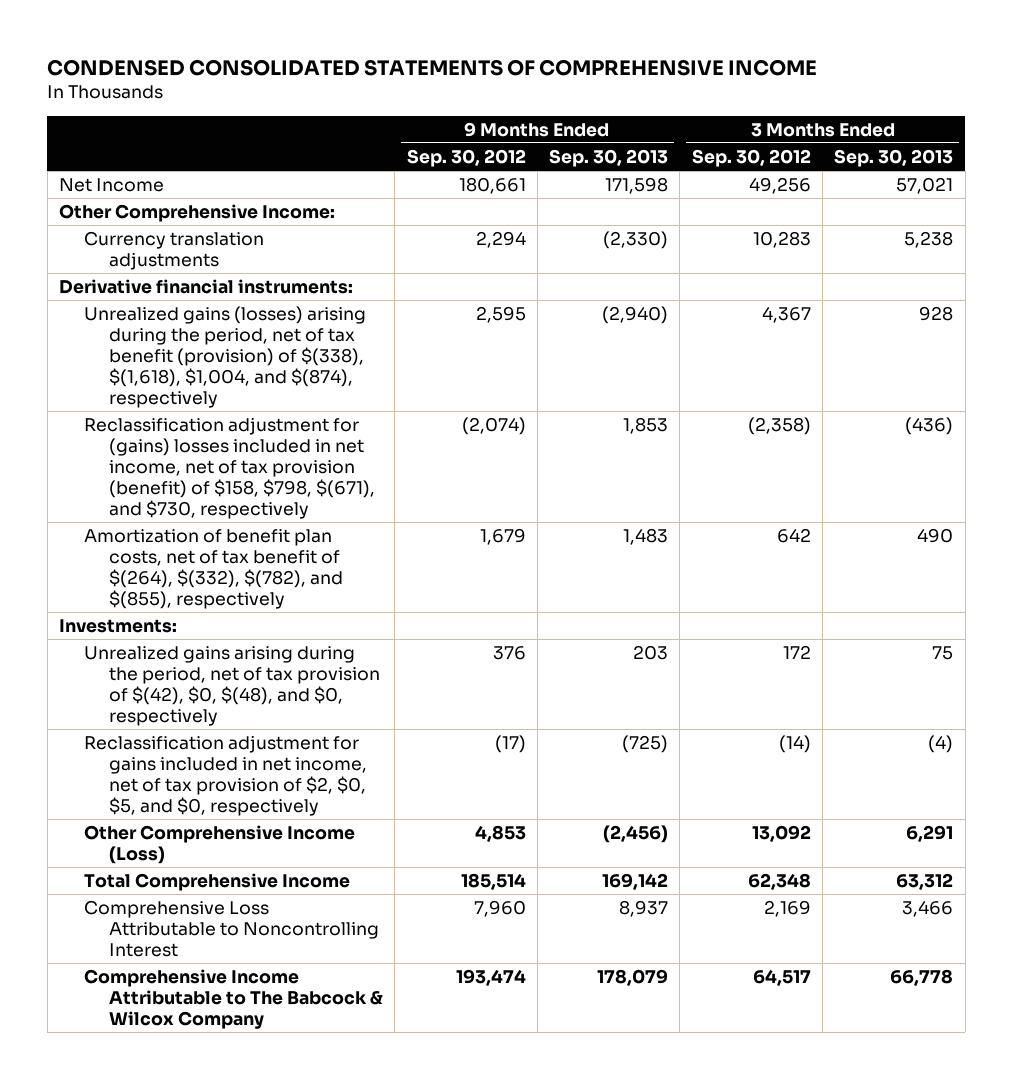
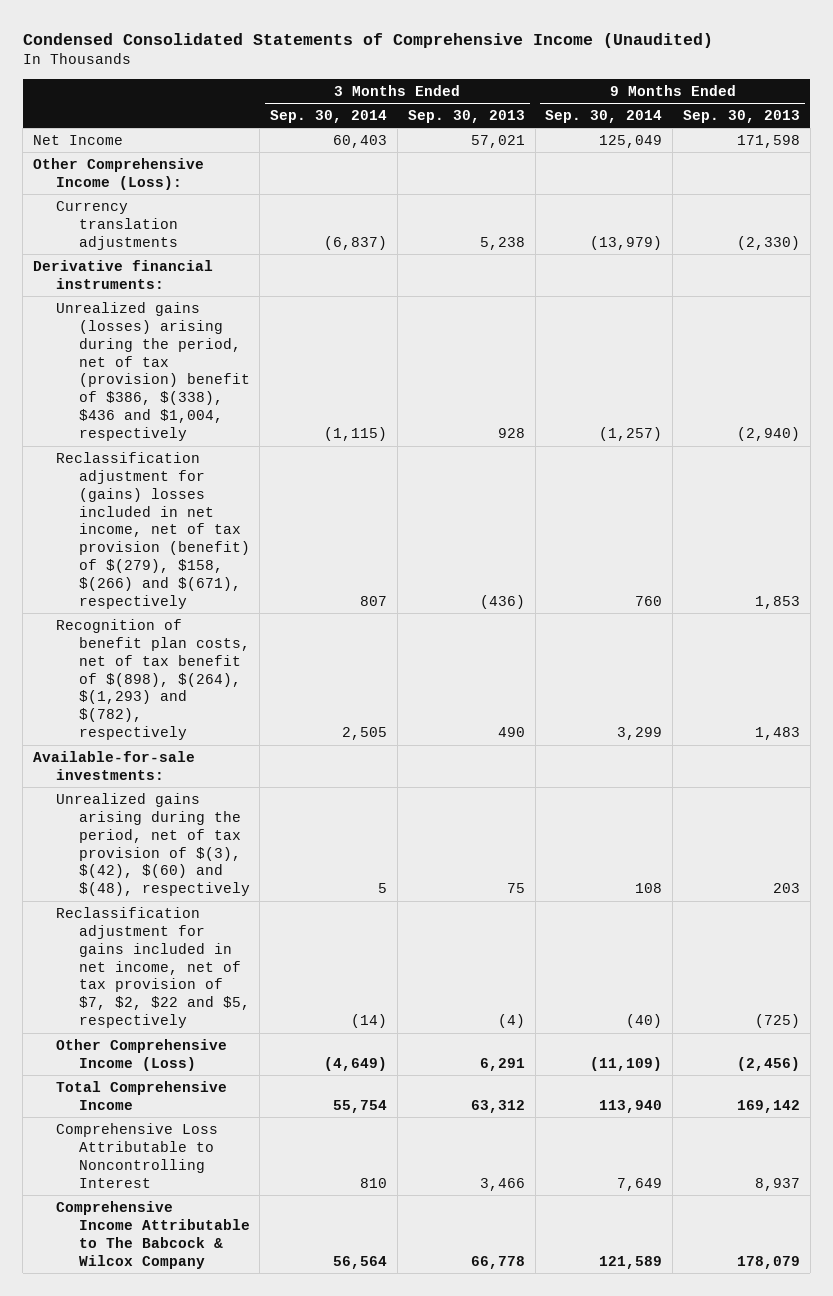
- CONDENSED CONSOLIDATED STATEMENTS OF COMPREHENSIVE INCOME
+ Condensed Consolidated Statements of Comprehensive Income (Unaudited)
- | 9 Months Ended Sep. 30, 2012 | 9 Months Ended Sep. 30, 2013 | 3 Months Ended Sep. 30, 2012 | 3 Months Ended Sep. 30, 2013
+ | 3 Months Ended Sep. 30, 2014 | 3 Months Ended Sep. 30, 2013 | 9 Months Ended Sep. 30, 2014 | 9 Months Ended Sep. 30, 2013
- Other Comprehensive Income:
+ Other Comprehensive Income (Loss):
- Unrealized gains (losses) arising during the period, net of tax benefit (provision) of $(338), $(1,618), $1,004, and $(874), respectively | 2,595 | (2,940) | 4,367 | 928
- Reclassification adjustment for (gains) losses included in net income, net of tax provision (benefit) of $158, $798, $(671), and $730, respectively | (2,074) | 1,853 | (2,358) | (436)
- Amortization of benefit plan costs, net of tax benefit of $(264), $(332), $(782), and $(855), respectively | 1,679 | 1,483 | 642 | 490
- Investments:
- Unrealized gains arising during the period, net of tax provision of $(42), $0, $(48), and $0, respectively | 376 | 203 | 172 | 75
- Reclassification adjustment for gains included in net income, net of tax provision of $2, $0, $5, and $0, respectively | (17) | (725) | (14) | (4)
+ Unrealized gains (losses) arising during the period, net of tax (provision) benefit of $386, $(338), $436 and $1,004, respectively | (1,115) | 928 | (1,257) | (2,940)
+ Reclassification adjustment for (gains) losses included in net income, net of tax provision (benefit) of $(279), $158, $(266) and $(671), respectively | 807 | (436) | 760 | 1,853
+ Recognition of benefit plan costs, net of tax benefit of $(898), $(264), $(1,293) and $(782), respectively | 2,505 | 490 | 3,299 | 1,483
+ Available-for-sale investments:
+ Unrealized gains arising during the period, net of tax provision of $(3), $(42), $(60) and $(48), respectively | 5 | 75 | 108 | 203
+ Reclassification adjustment for gains included in net income, net of tax provision of $7, $2, $22 and $5, respectively | (14) | (4) | (40) | (725)

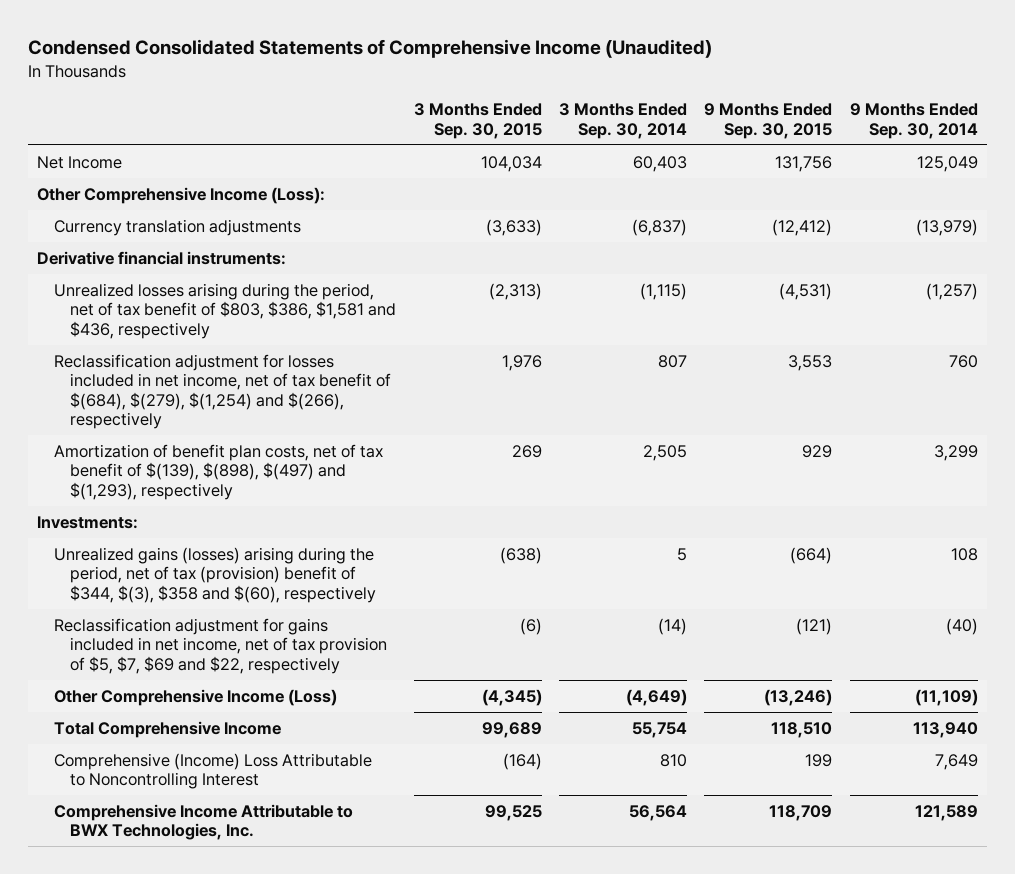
- | 3 Months Ended Sep. 30, 2014 | 3 Months Ended Sep. 30, 2013 | 9 Months Ended Sep. 30, 2014 | 9 Months Ended Sep. 30, 2013
+ | 3 Months Ended Sep. 30, 2015 | 3 Months Ended Sep. 30, 2014 | 9 Months Ended Sep. 30, 2015 | 9 Months Ended Sep. 30, 2014
- Unrealized gains (losses) arising during the period, net of tax (provision) benefit of $386, $(338), $436 and $1,004, respectively | (1,115) | 928 | (1,257) | (2,940)
- Reclassification adjustment for (gains) losses included in net income, net of tax provision (benefit) of $(279), $158, $(266) and $(671), respectively | 807 | (436) | 760 | 1,853
- Recognition of benefit plan costs, net of tax benefit of $(898), $(264), $(1,293) and $(782), respectively | 2,505 | 490 | 3,299 | 1,483
- Available-for-sale investments:
- Unrealized gains arising during the period, net of tax provision of $(3), $(42), $(60) and $(48), respectively | 5 | 75 | 108 | 203
- Reclassification adjustment for gains included in net income, net of tax provision of $7, $2, $22 and $5, respectively | (14) | (4) | (40) | (725)
+ Unrealized losses arising during the period, net of tax benefit of $803, $386, $1,581 and $436, respectively | (2,313) | (1,115) | (4,531) | (1,257)
+ Reclassification adjustment for losses included in net income, net of tax benefit of $(684), $(279), $(1,254) and $(266), respectively | 1,976 | 807 | 3,553 | 760
+ Amortization of benefit plan costs, net of tax benefit of $(139), $(898), $(497) and $(1,293), respectively | 269 | 2,505 | 929 | 3,299
+ Investments:
+ Unrealized gains (losses) arising during the period, net of tax (provision) benefit of $344, $(3), $358 and $(60), respectively | (638) | 5 | (664) | 108
+ Reclassification adjustment for gains included in net income, net of tax provision of $5, $7, $69 and $22, respectively | (6) | (14) | (121) | (40)
- Comprehensive Loss Attributable to Noncontrolling Interest | 810 | 3,466 | 7,649 | 8,937
- Comprehensive Income Attributable to The Babcock & Wilcox Company | 56,564 | 66,778 | 121,589 | 178,079
+ Comprehensive (Income) Loss Attributable to Noncontrolling Interest | (164) | 810 | 199 | 7,649
+ Comprehensive Income Attributable to BWX Technologies, Inc. | 99,525 | 56,564 | 118,709 | 121,589

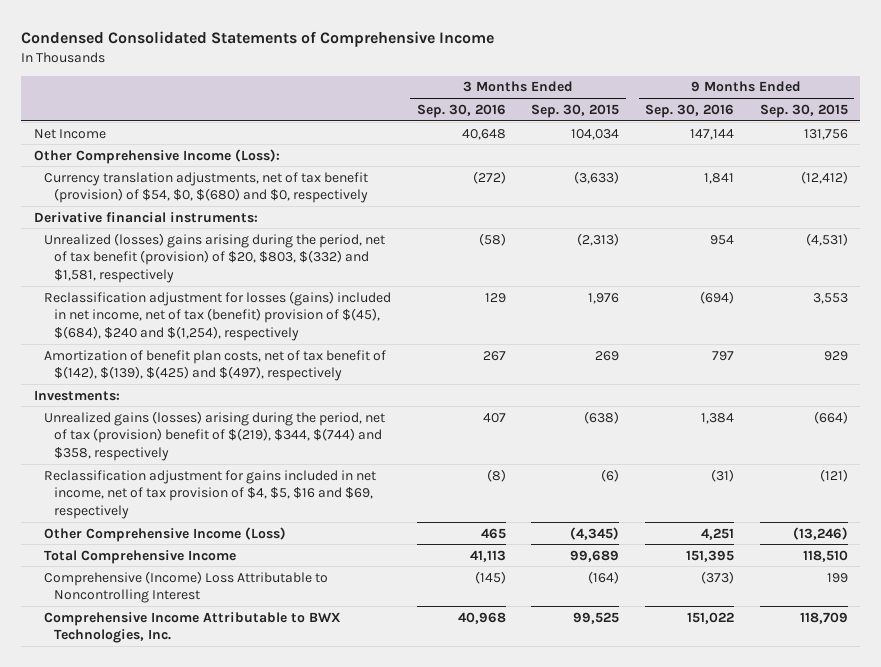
- Condensed Consolidated Statements of Comprehensive Income (Unaudited)
+ Condensed Consolidated Statements of Comprehensive Income
- | 3 Months Ended Sep. 30, 2015 | 3 Months Ended Sep. 30, 2014 | 9 Months Ended Sep. 30, 2015 | 9 Months Ended Sep. 30, 2014
+ | 3 Months Ended Sep. 30, 2016 | 3 Months Ended Sep. 30, 2015 | 9 Months Ended Sep. 30, 2016 | 9 Months Ended Sep. 30, 2015
- Currency translation adjustments | (3,633) | (6,837) | (12,412) | (13,979)
+ Currency translation adjustments, net of tax benefit (provision) of $54, $0, $(680) and $0, respectively | (272) | (3,633) | 1,841 | (12,412)
- Unrealized losses arising during the period, net of tax benefit of $803, $386, $1,581 and $436, respectively | (2,313) | (1,115) | (4,531) | (1,257)
- Reclassification adjustment for losses included in net income, net of tax benefit of $(684), $(279), $(1,254) and $(266), respectively | 1,976 | 807 | 3,553 | 760
- Amortization of benefit plan costs, net of tax benefit of $(139), $(898), $(497) and $(1,293), respectively | 269 | 2,505 | 929 | 3,299
+ Unrealized (losses) gains arising during the period, net of tax benefit (provision) of $20, $803, $(332) and $1,581, respectively | (58) | (2,313) | 954 | (4,531)
+ Reclassification adjustment for losses (gains) included in net income, net of tax (benefit) provision of $(45), $(684), $240 and $(1,254), respectively | 129 | 1,976 | (694) | 3,553
+ Amortization of benefit plan costs, net of tax benefit of $(142), $(139), $(425) and $(497), respectively | 267 | 269 | 797 | 929
- Unrealized gains (losses) arising during the period, net of tax (provision) benefit of $344, $(3), $358 and $(60), respectively | (638) | 5 | (664) | 108
- Reclassification adjustment for gains included in net income, net of tax provision of $5, $7, $69 and $22, respectively | (6) | (14) | (121) | (40)
+ Unrealized gains (losses) arising during the period, net of tax (provision) benefit of $(219), $344, $(744) and $358, respectively | 407 | (638) | 1,384 | (664)
+ Reclassification adjustment for gains included in net income, net of tax provision of $4, $5, $16 and $69, respectively | (8) | (6) | (31) | (121)

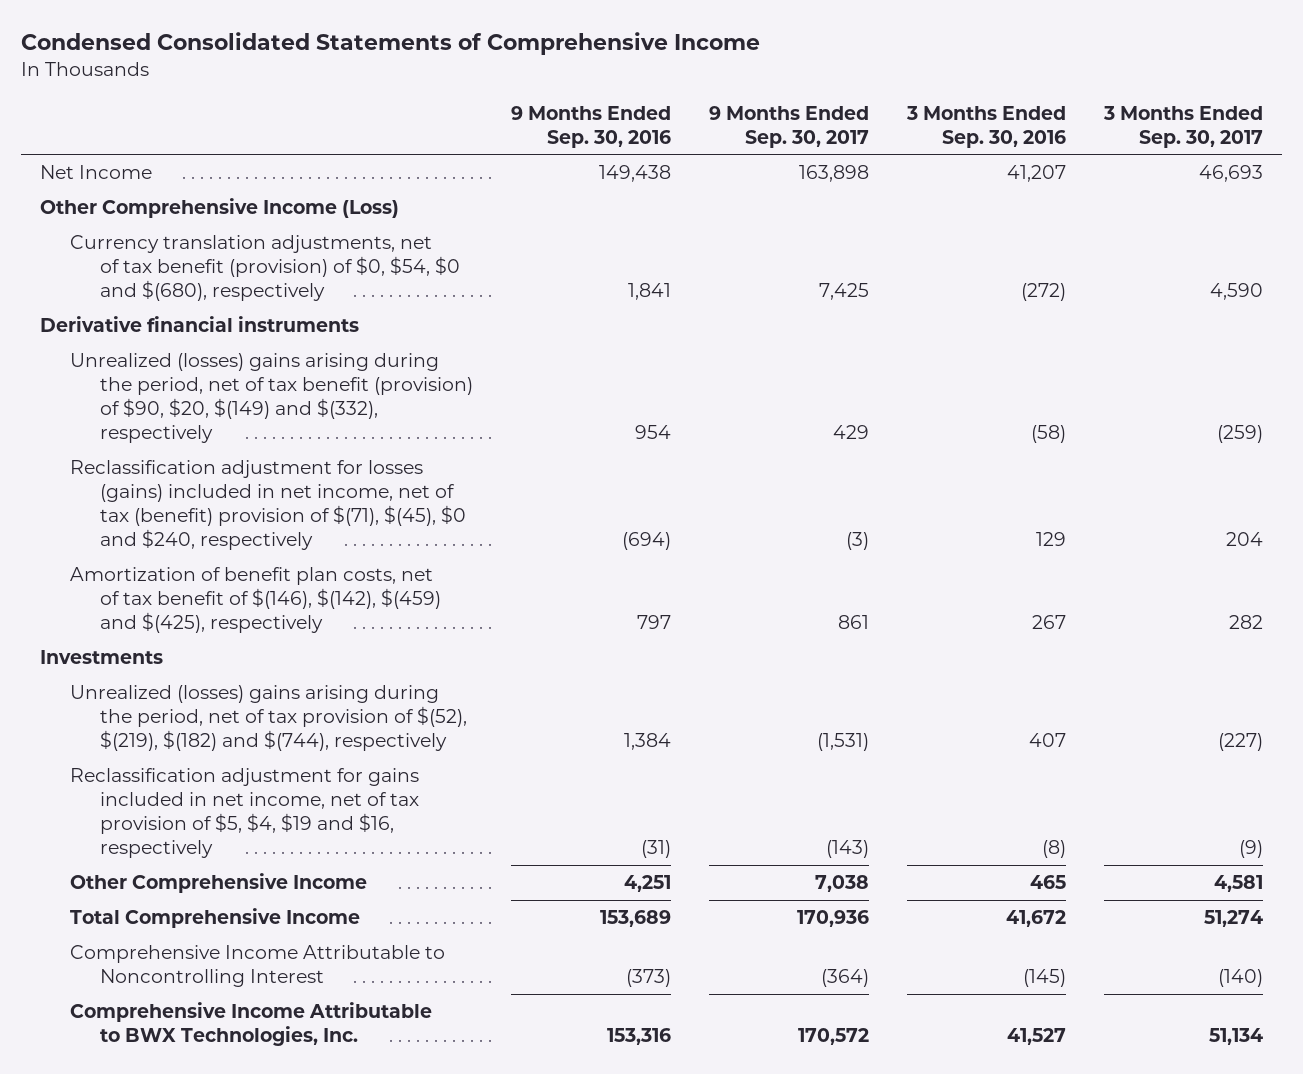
- | 3 Months Ended Sep. 30, 2016 | 3 Months Ended Sep. 30, 2015 | 9 Months Ended Sep. 30, 2016 | 9 Months Ended Sep. 30, 2015
+ | 9 Months Ended Sep. 30, 2016 | 9 Months Ended Sep. 30, 2017 | 3 Months Ended Sep. 30, 2016 | 3 Months Ended Sep. 30, 2017
- Net Income | 40,648 | 104,034 | 147,144 | 131,756
- Other Comprehensive Income (Loss):
- Currency translation adjustments, net of tax benefit (provision) of $54, $0, $(680) and $0, respectively | (272) | (3,633) | 1,841 | (12,412)
- Derivative financial instruments:
- Unrealized (losses) gains arising during the period, net of tax benefit (provision) of $20, $803, $(332) and $1,581, respectively | (58) | (2,313) | 954 | (4,531)
- Reclassification adjustment for losses (gains) included in net income, net of tax (benefit) provision of $(45), $(684), $240 and $(1,254), respectively | 129 | 1,976 | (694) | 3,553
- Amortization of benefit plan costs, net of tax benefit of $(142), $(139), $(425) and $(497), respectively | 267 | 269 | 797 | 929
- Investments:
- Unrealized gains (losses) arising during the period, net of tax (provision) benefit of $(219), $344, $(744) and $358, respectively | 407 | (638) | 1,384 | (664)
- Reclassification adjustment for gains included in net income, net of tax provision of $4, $5, $16 and $69, respectively | (8) | (6) | (31) | (121)
- Other Comprehensive Income (Loss) | 465 | (4,345) | 4,251 | (13,246)
- Total Comprehensive Income | 41,113 | 99,689 | 151,395 | 118,510
- Comprehensive (Income) Loss Attributable to Noncontrolling Interest | (145) | (164) | (373) | 199
- Comprehensive Income Attributable to BWX Technologies, Inc. | 40,968 | 99,525 | 151,022 | 118,709
+ Net Income | 149,438 | 163,898 | 41,207 | 46,693
+ Other Comprehensive Income (Loss)
+ Currency translation adjustments, net of tax benefit (provision) of $0, $54, $0 and $(680), respectively | 1,841 | 7,425 | (272) | 4,590
+ Derivative financial instruments
+ Unrealized (losses) gains arising during the period, net of tax benefit (provision) of $90, $20, $(149) and $(332), respectively | 954 | 429 | (58) | (259)
+ Reclassification adjustment for losses (gains) included in net income, net of tax (benefit) provision of $(71), $(45), $0 and $240, respectively | (694) | (3) | 129 | 204
+ Amortization of benefit plan costs, net of tax benefit of $(146), $(142), $(459) and $(425), respectively | 797 | 861 | 267 | 282
+ Investments
+ Unrealized (losses) gains arising during the period, net of tax provision of $(52), $(219), $(182) and $(744), respectively | 1,384 | (1,531) | 407 | (227)
+ Reclassification adjustment for gains included in net income, net of tax provision of $5, $4, $19 and $16, respectively | (31) | (143) | (8) | (9)
+ Other Comprehensive Income | 4,251 | 7,038 | 465 | 4,581
+ Total Comprehensive Income | 153,689 | 170,936 | 41,672 | 51,274
+ Comprehensive Income Attributable to Noncontrolling Interest | (373) | (364) | (145) | (140)
+ Comprehensive Income Attributable to BWX Technologies, Inc. | 153,316 | 170,572 | 41,527 | 51,134

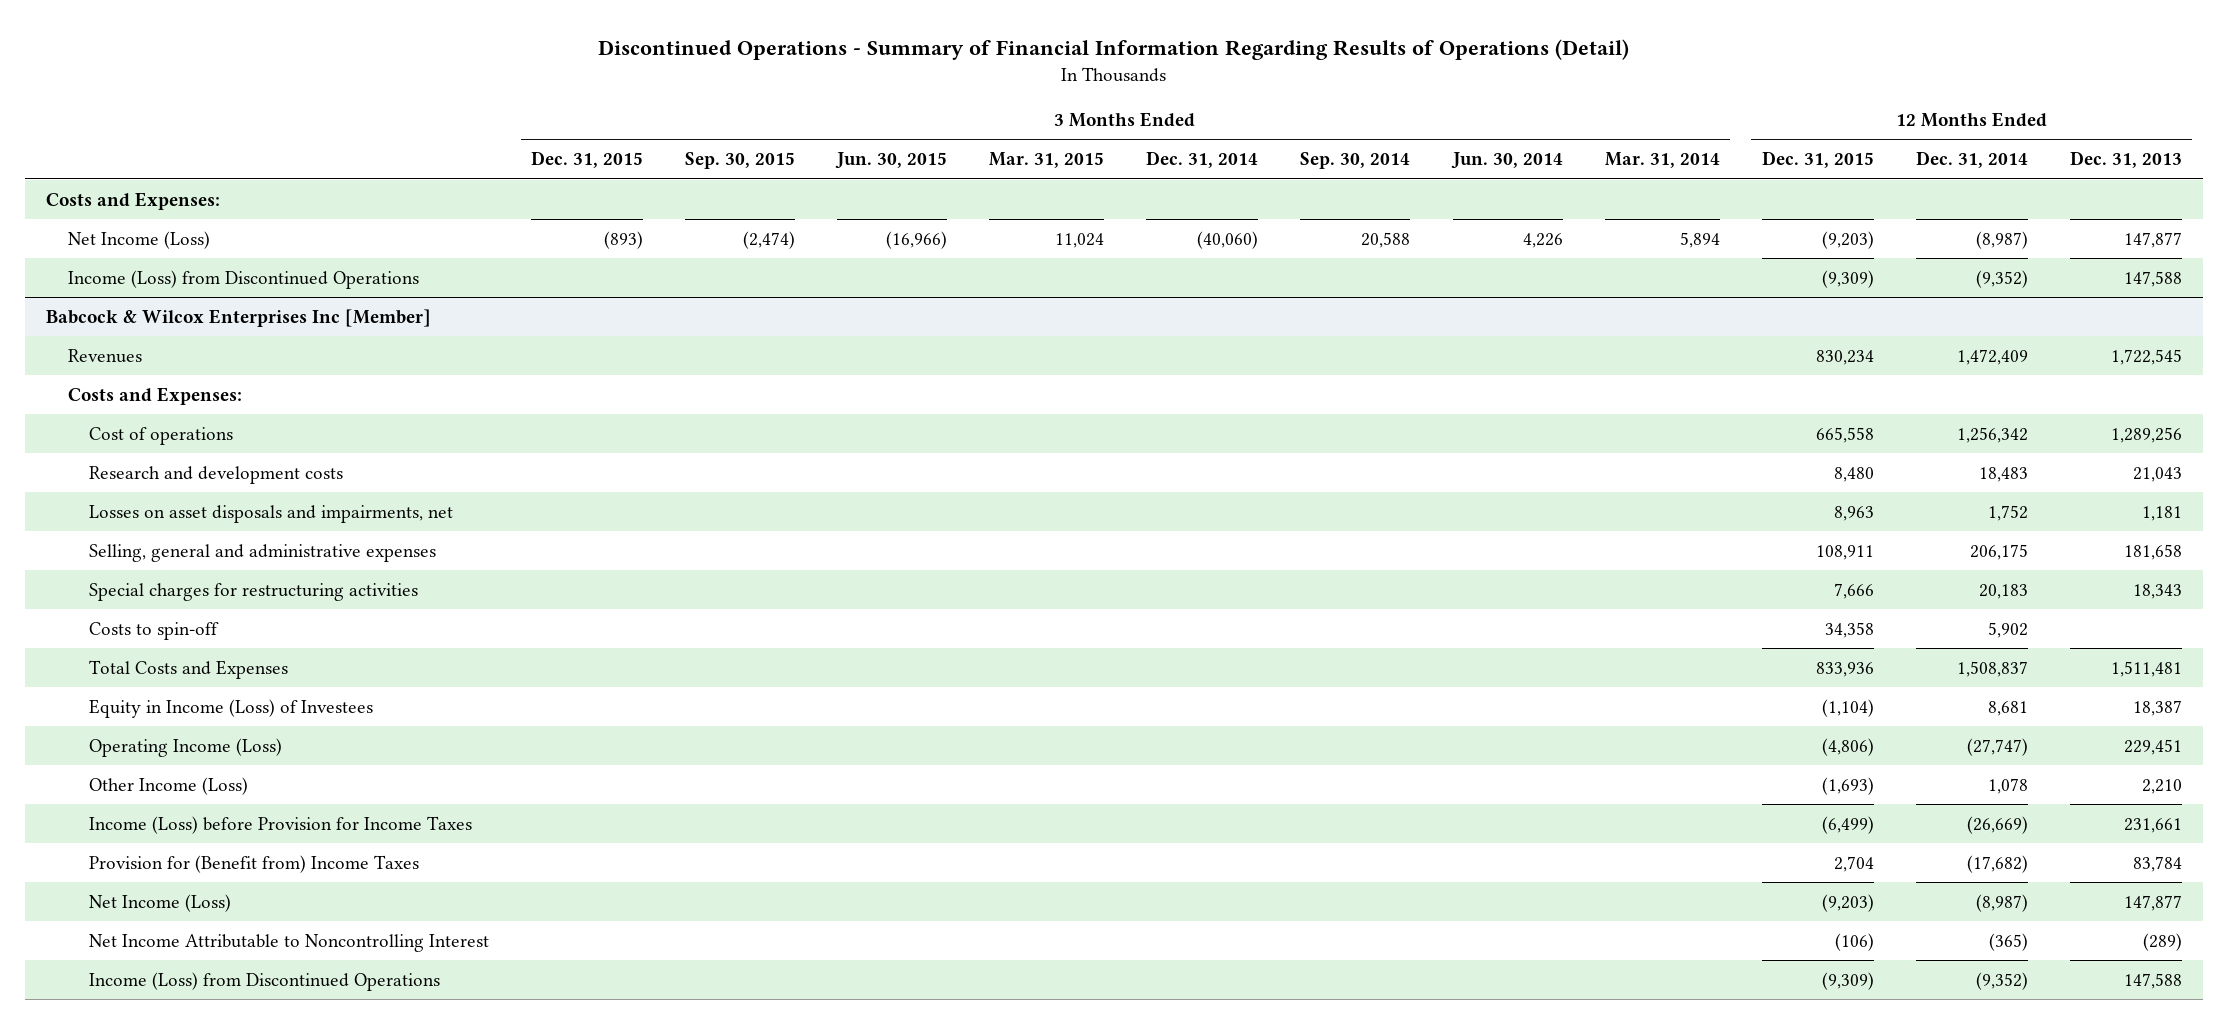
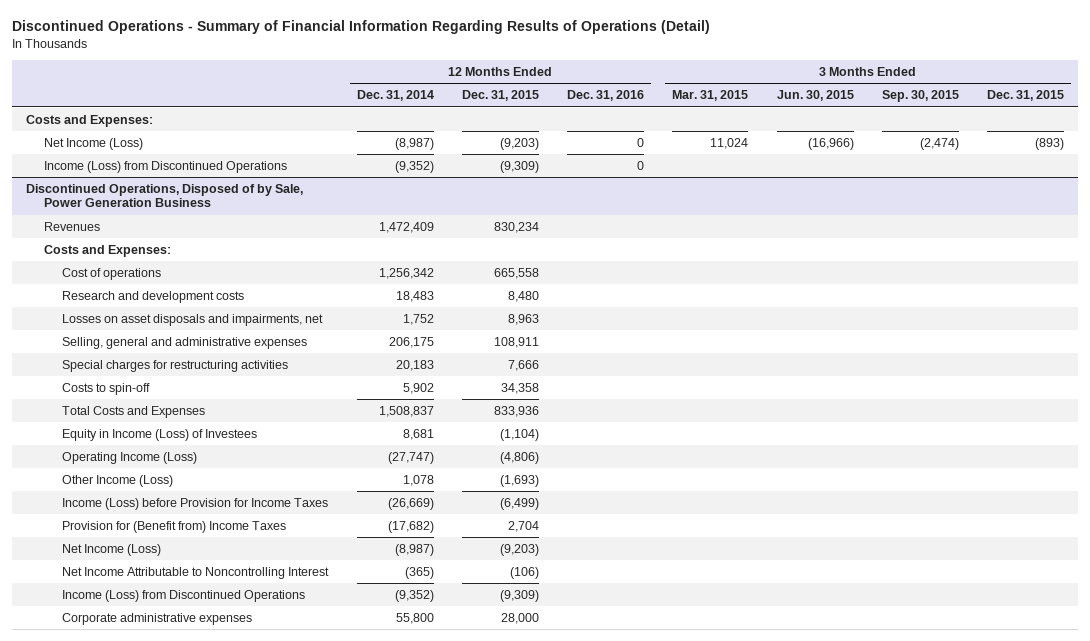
- | 3 Months Ended Dec. 31, 2015 | 3 Months Ended Sep. 30, 2015 | 3 Months Ended Jun. 30, 2015 | 3 Months Ended Mar. 31, 2015 | 3 Months Ended Dec. 31, 2014 | 3 Months Ended Sep. 30, 2014 | 3 Months Ended Jun. 30, 2014 | 3 Months Ended Mar. 31, 2014 | 12 Months Ended Dec. 31, 2015 | 12 Months Ended Dec. 31, 2014 | 12 Months Ended Dec. 31, 2013
+ | 12 Months Ended Dec. 31, 2014 | 12 Months Ended Dec. 31, 2015 | 12 Months Ended Dec. 31, 2016 | 3 Months Ended Mar. 31, 2015 | 3 Months Ended Jun. 30, 2015 | 3 Months Ended Sep. 30, 2015 | 3 Months Ended Dec. 31, 2015
- Babcock & Wilcox Enterprises Inc [Member]
+ Discontinued Operations, Disposed of by Sale, Power Generation Business
+ Corporate administrative expenses | 55,800 | 28,000 | | | | |

